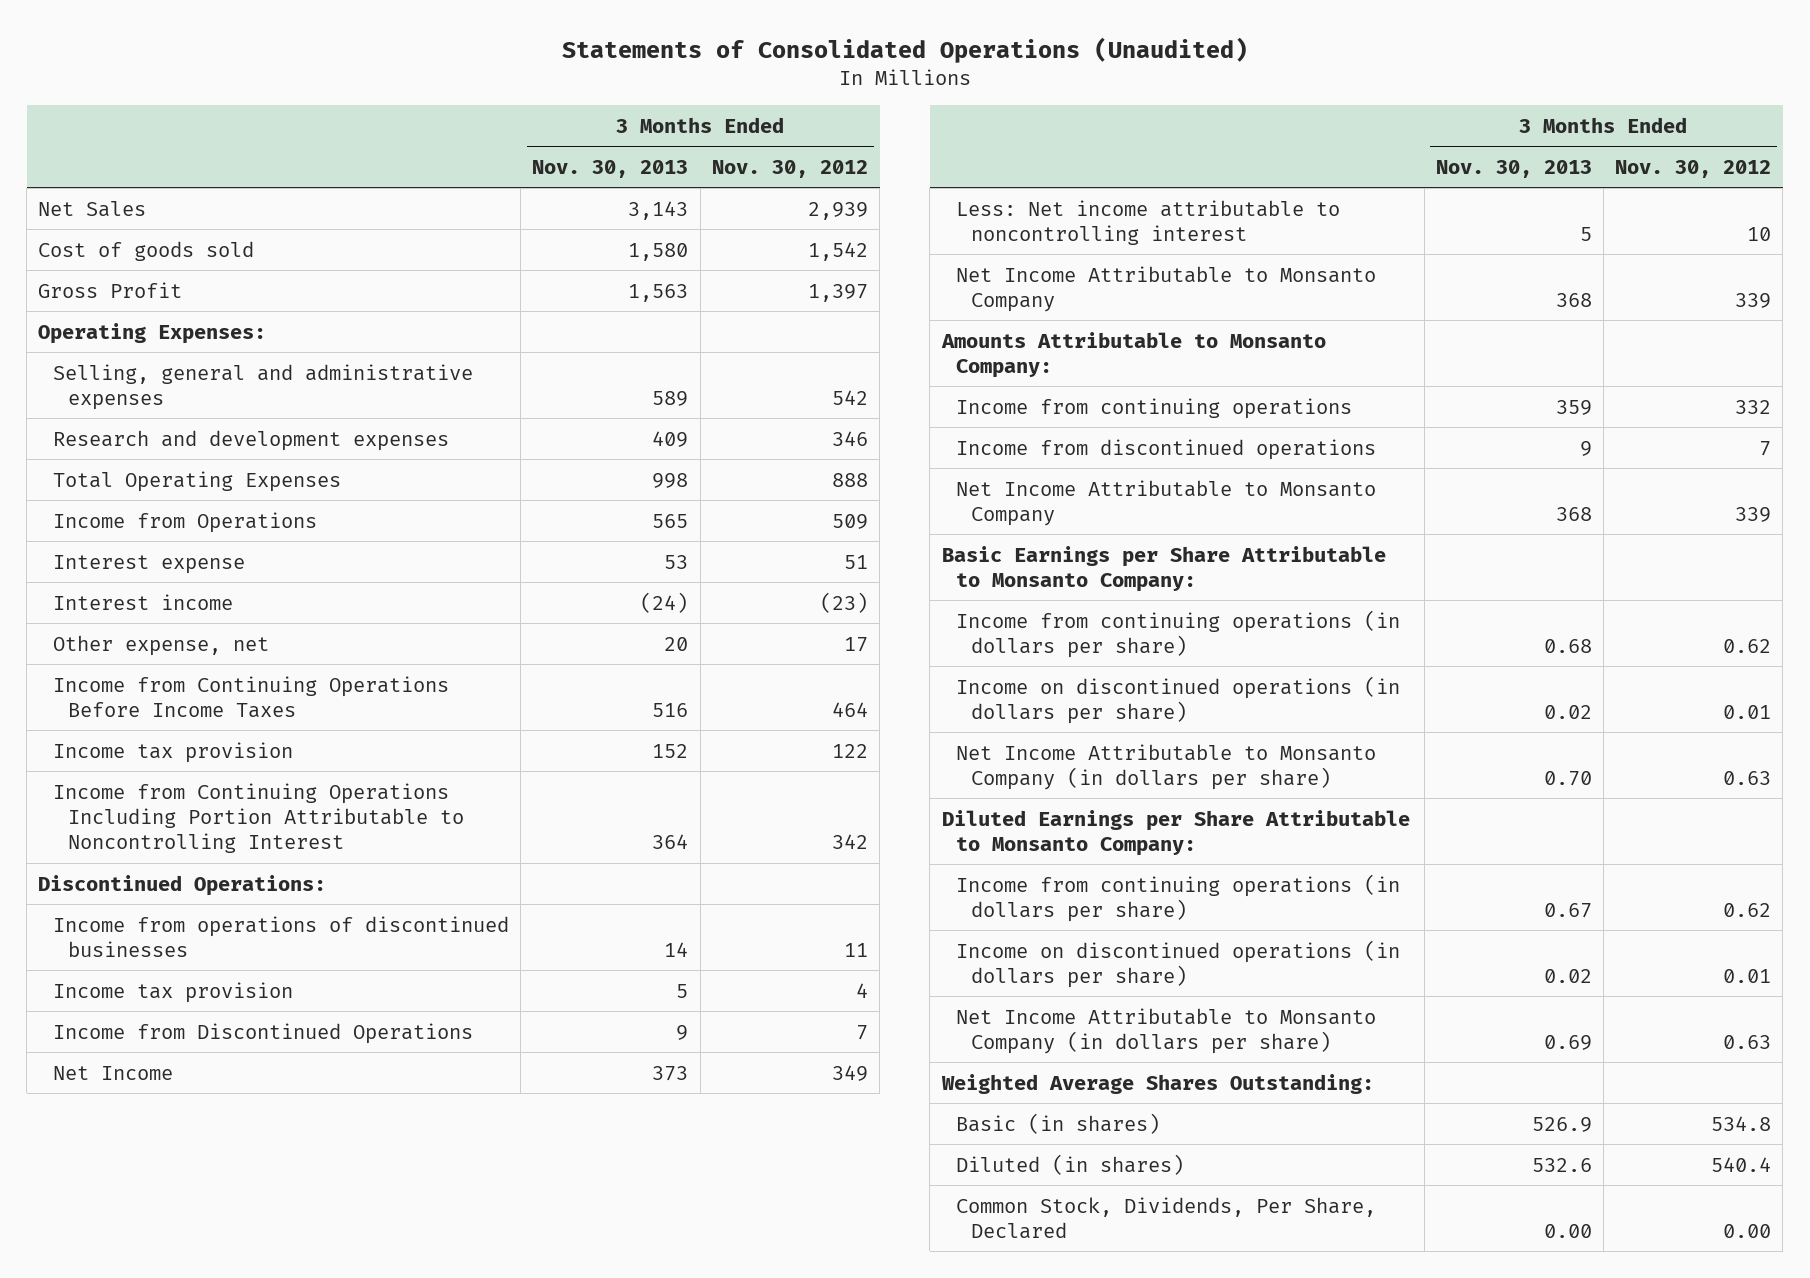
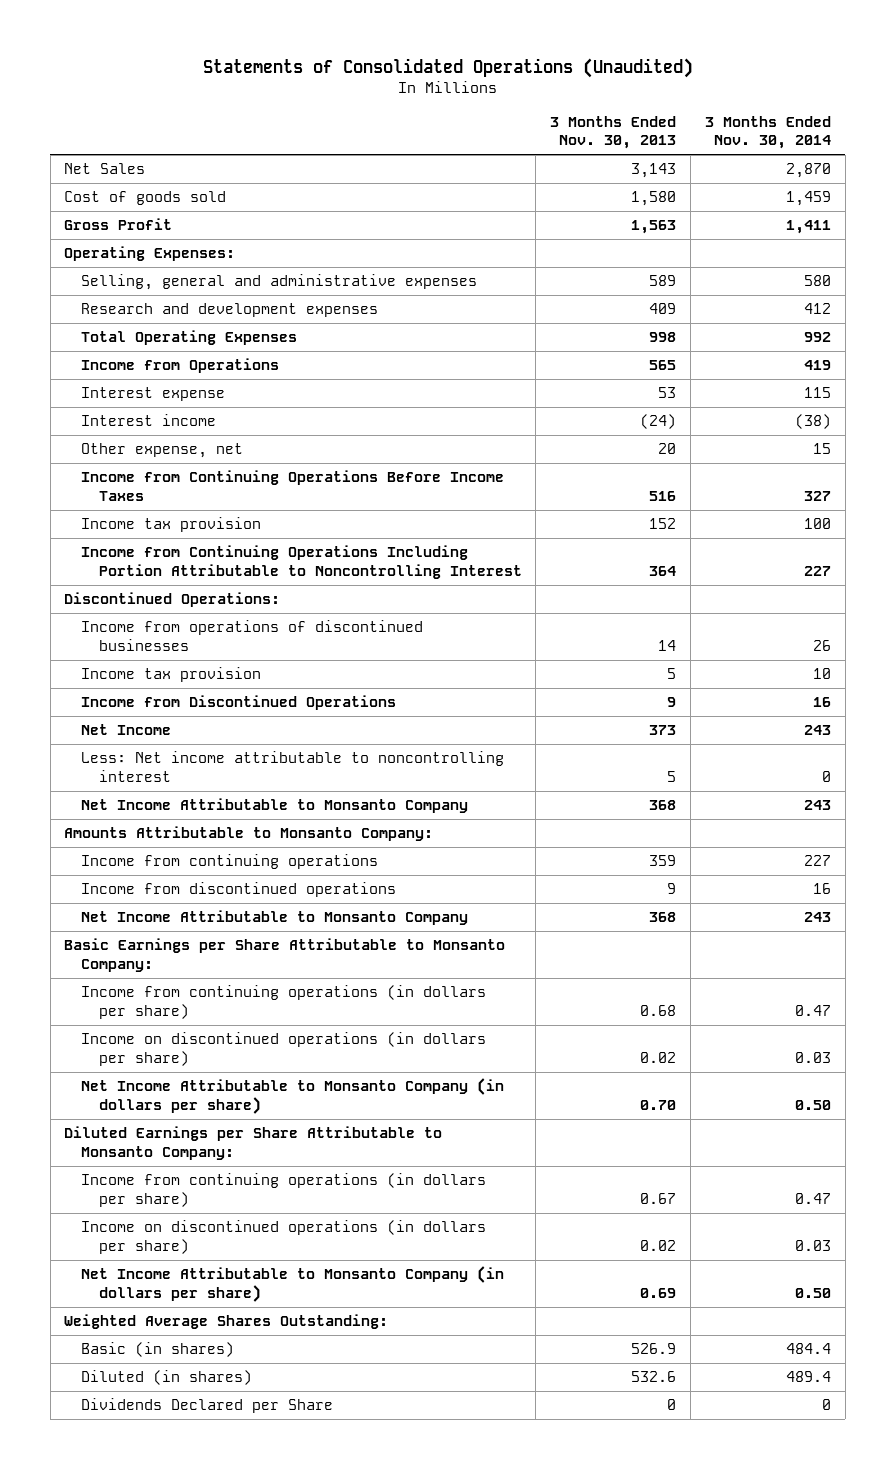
- | 3 Months Ended Nov. 30, 2013 | 3 Months Ended Nov. 30, 2012
+ | 3 Months Ended Nov. 30, 2013 | 3 Months Ended Nov. 30, 2014
- Common Stock, Dividends, Per Share, Declared | 0.00 | 0.00
+ Dividends Declared per Share | 0 | 0

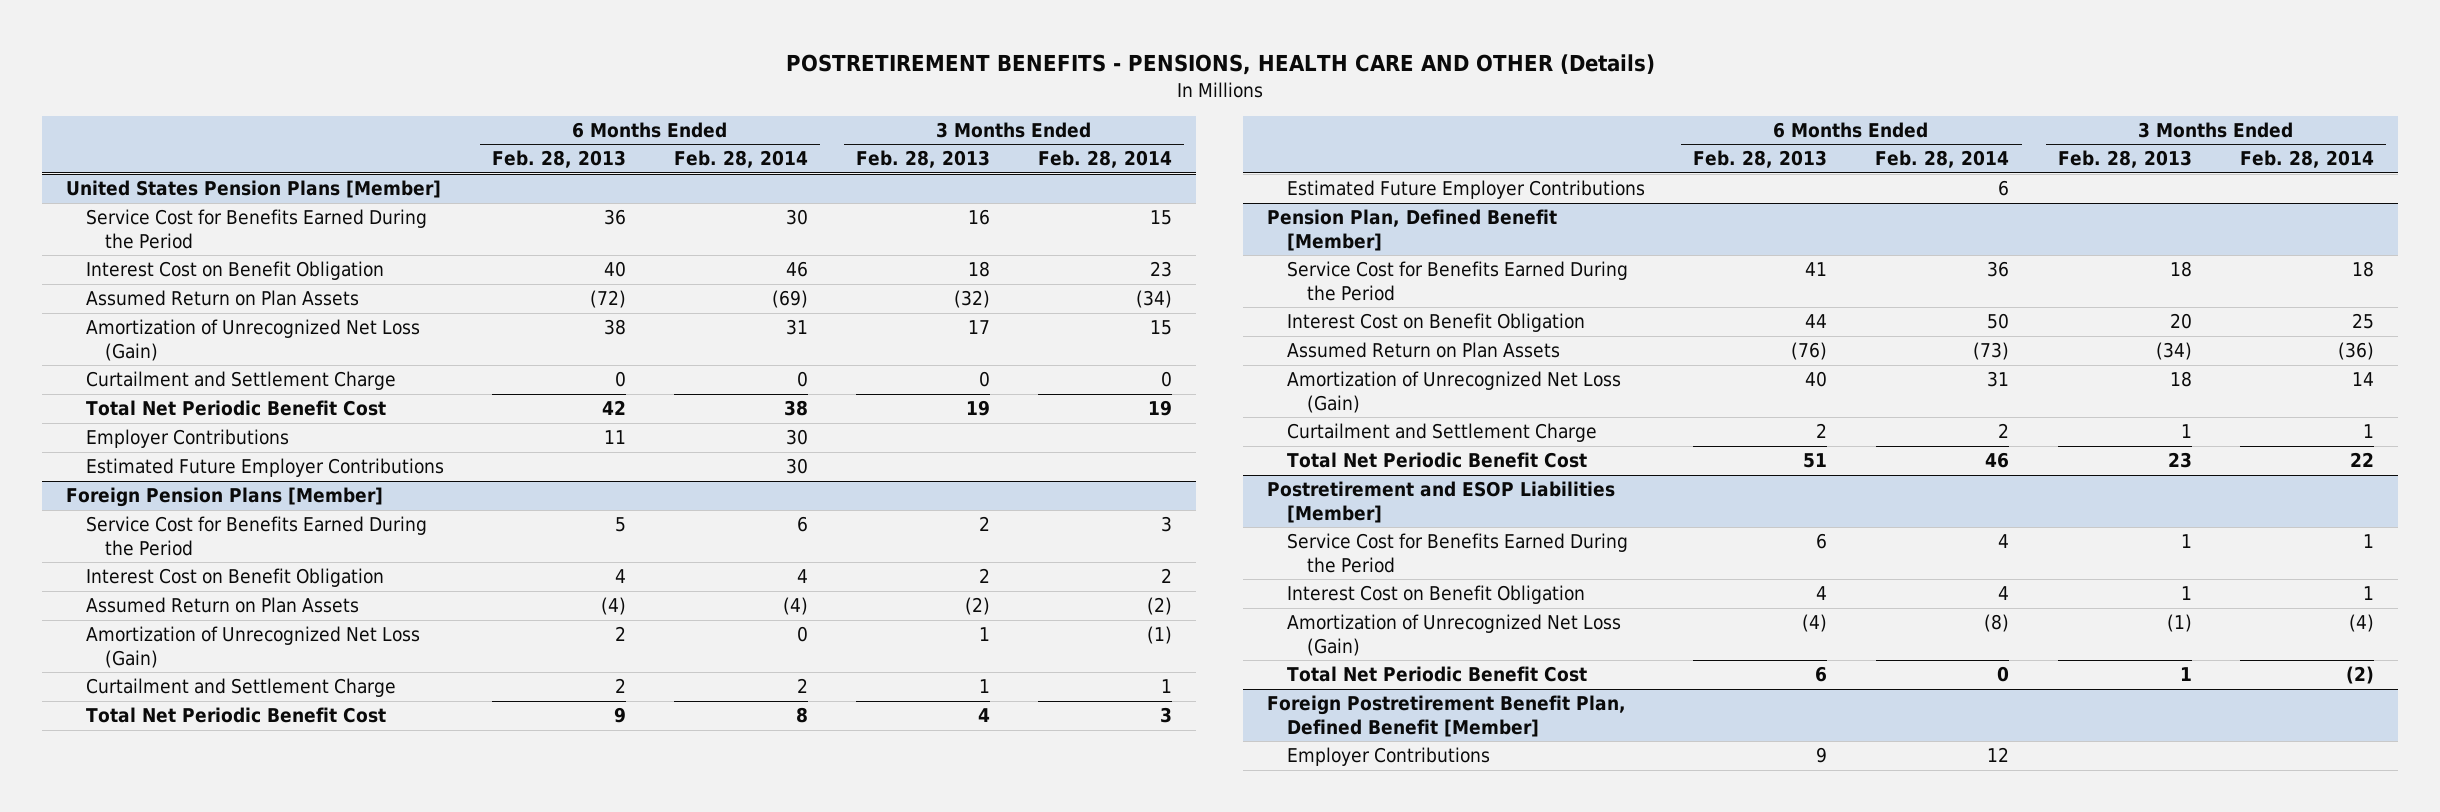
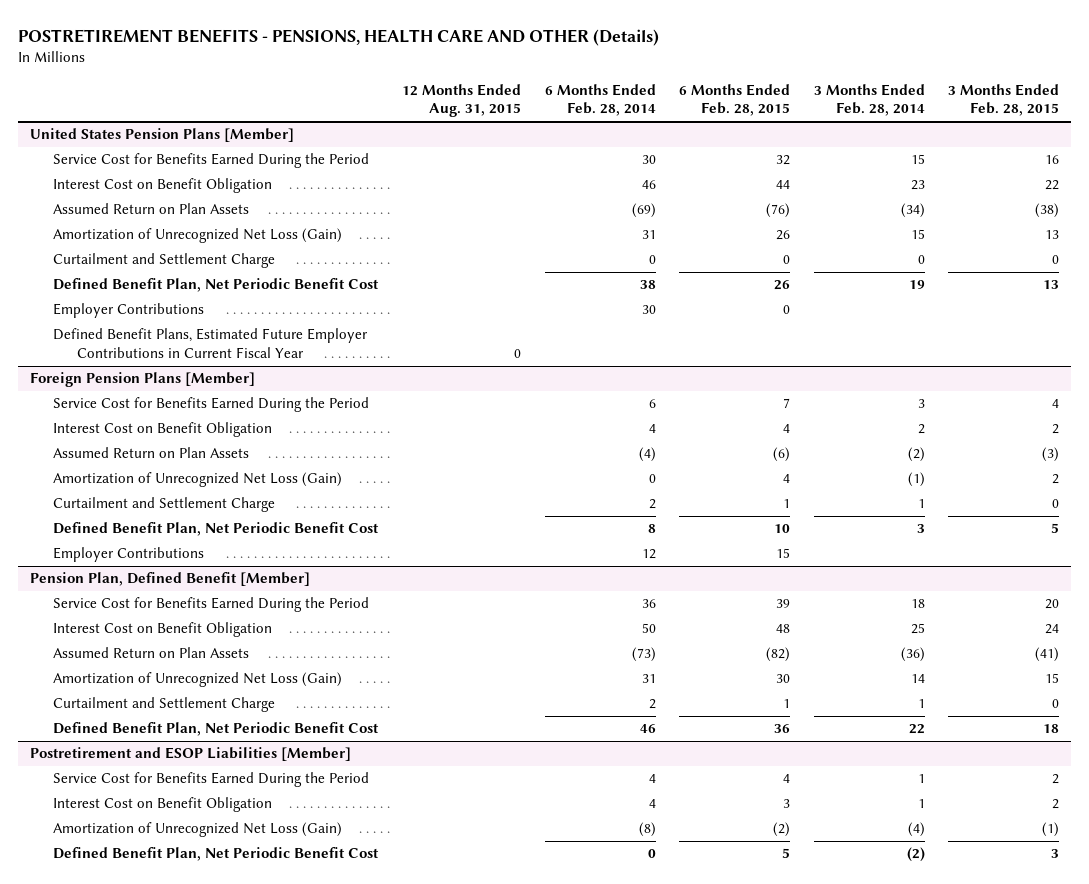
- | 6 Months Ended Feb. 28, 2013 | 6 Months Ended Feb. 28, 2014 | 3 Months Ended Feb. 28, 2013 | 3 Months Ended Feb. 28, 2014
+ | 12 Months Ended Aug. 31, 2015 | 6 Months Ended Feb. 28, 2014 | 6 Months Ended Feb. 28, 2015 | 3 Months Ended Feb. 28, 2014 | 3 Months Ended Feb. 28, 2015
@ United States Pension Plans [Member]
- Total Net Periodic Benefit Cost | 42 | 38 | 19 | 19
+ Defined Benefit Plan, Net Periodic Benefit Cost | | 38 | 26 | 19 | 13
- Estimated Future Employer Contributions | | 30 | |
+ Defined Benefit Plans, Estimated Future Employer Contributions in Current Fiscal Year | 0 | | | |
@ Foreign Pension Plans [Member]
- Total Net Periodic Benefit Cost | 9 | 8 | 4 | 3
- Estimated Future Employer Contributions | | 6 | |
+ Defined Benefit Plan, Net Periodic Benefit Cost | | 8 | 10 | 3 | 5
+ Employer Contributions | | 12 | 15 | |
@ Pension Plan, Defined Benefit [Member]
- Total Net Periodic Benefit Cost | 51 | 46 | 23 | 22
+ Defined Benefit Plan, Net Periodic Benefit Cost | | 46 | 36 | 22 | 18
@ Postretirement and ESOP Liabilities [Member]
- Total Net Periodic Benefit Cost | 6 | 0 | 1 | (2)
- Foreign Postretirement Benefit Plan, Defined Benefit [Member]
- Employer Contributions | 9 | 12 | |
@ Postretirement and ESOP Liabilities [Member]
+ Defined Benefit Plan, Net Periodic Benefit Cost | | 0 | 5 | (2) | 3

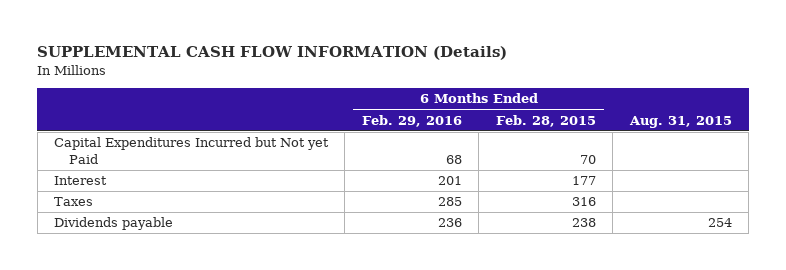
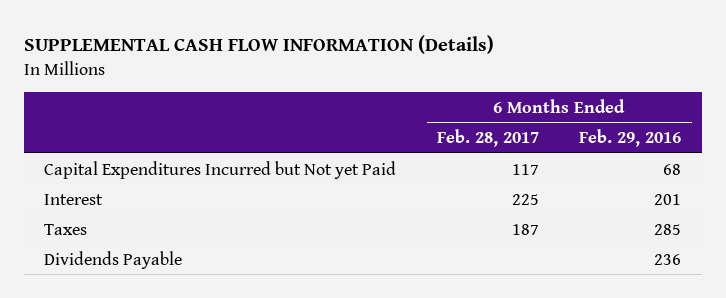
- | 6 Months Ended Feb. 29, 2016 | 6 Months Ended Feb. 28, 2015 | Aug. 31, 2015
+ | 6 Months Ended Feb. 28, 2017 | 6 Months Ended Feb. 29, 2016
- Dividends payable | 236 | 238 | 254
+ Dividends Payable | | 236

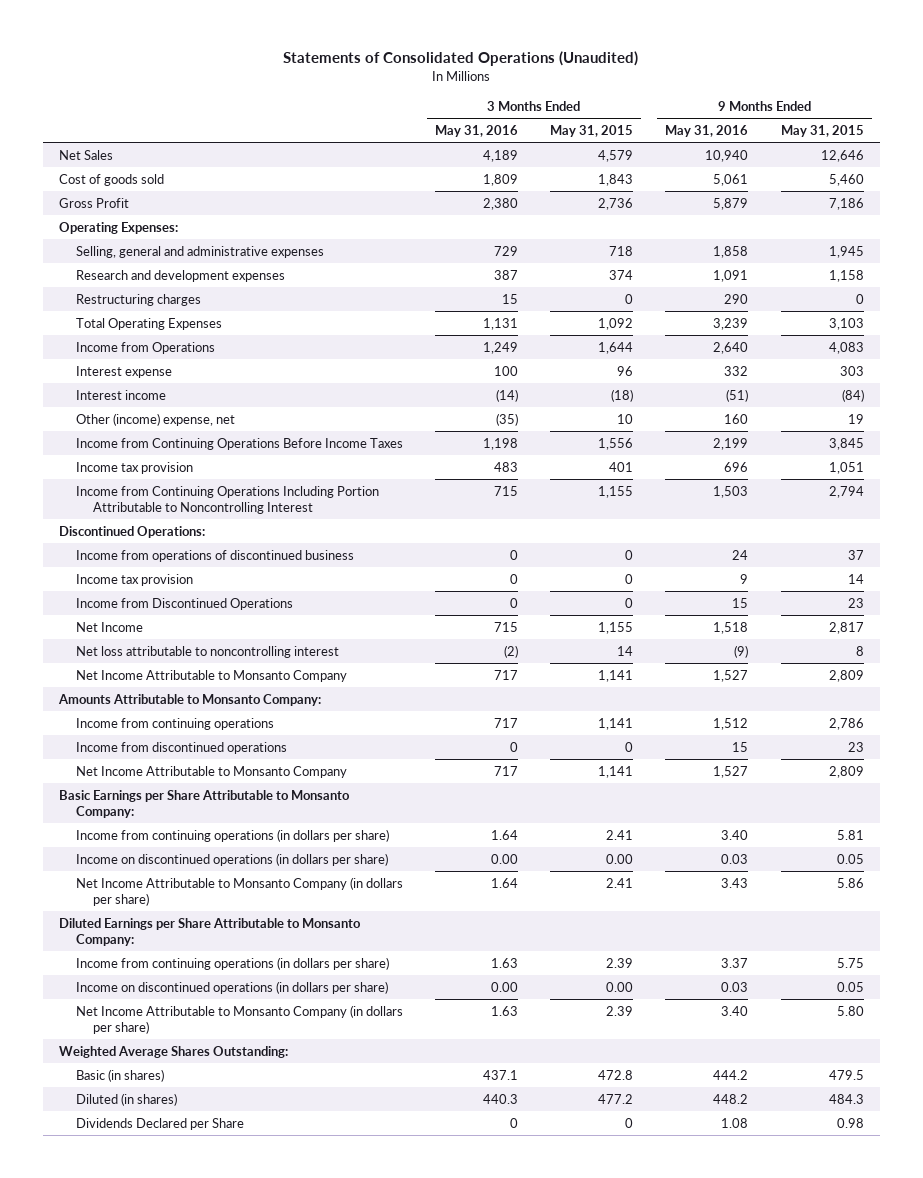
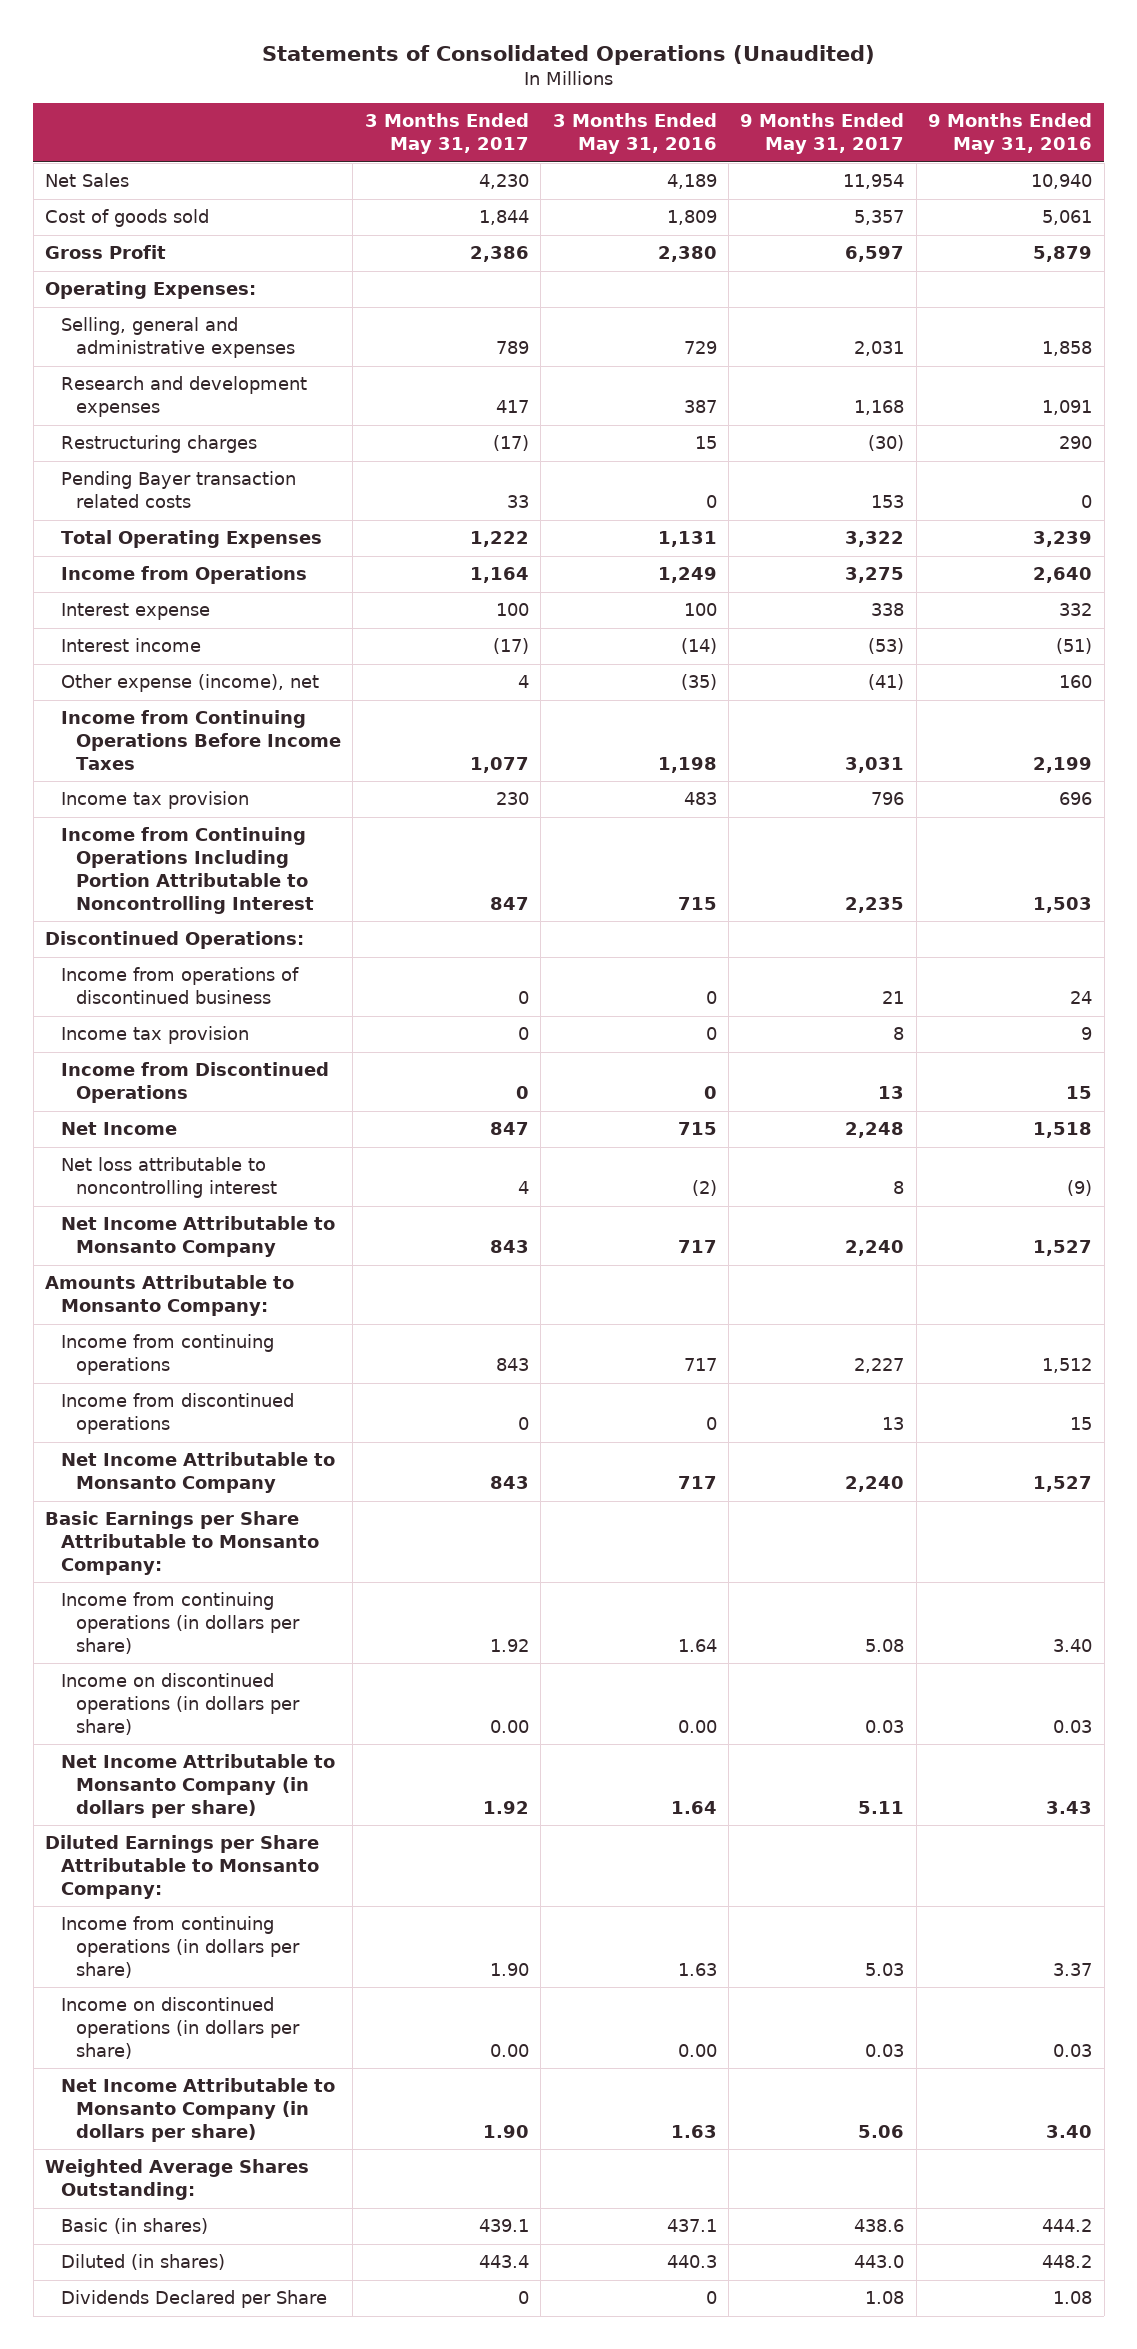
- | 3 Months Ended May 31, 2016 | 3 Months Ended May 31, 2015 | 9 Months Ended May 31, 2016 | 9 Months Ended May 31, 2015
+ | 3 Months Ended May 31, 2017 | 3 Months Ended May 31, 2016 | 9 Months Ended May 31, 2017 | 9 Months Ended May 31, 2016
+ Pending Bayer transaction related costs | 33 | 0 | 153 | 0
- Other (income) expense, net | (35) | 10 | 160 | 19
+ Other expense (income), net | 4 | (35) | (41) | 160

